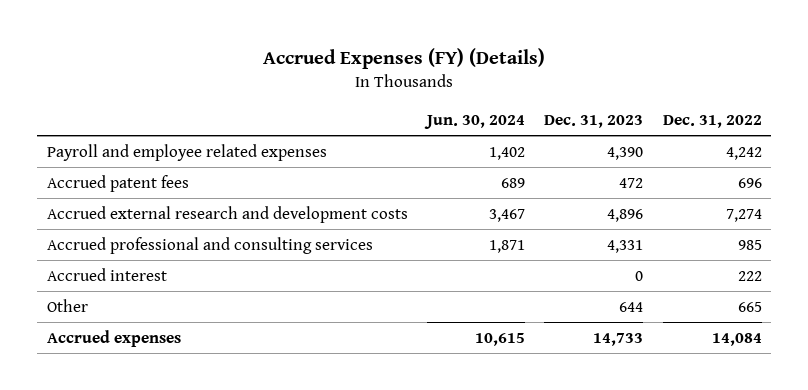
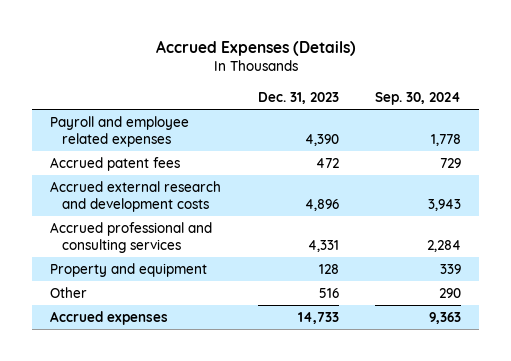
- Accrued Expenses (FY) (Details)
+ Accrued Expenses (Details)
- | Jun. 30, 2024 | Dec. 31, 2023 | Dec. 31, 2022
+ | Dec. 31, 2023 | Sep. 30, 2024
- Accrued interest | | 0 | 222
- Other | | 644 | 665
+ Property and equipment | 128 | 339
+ Other | 516 | 290

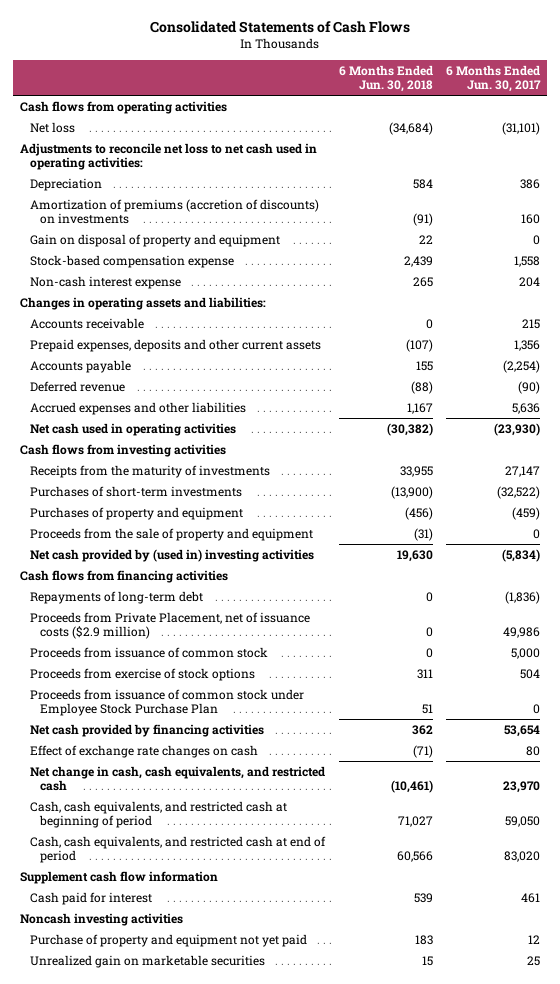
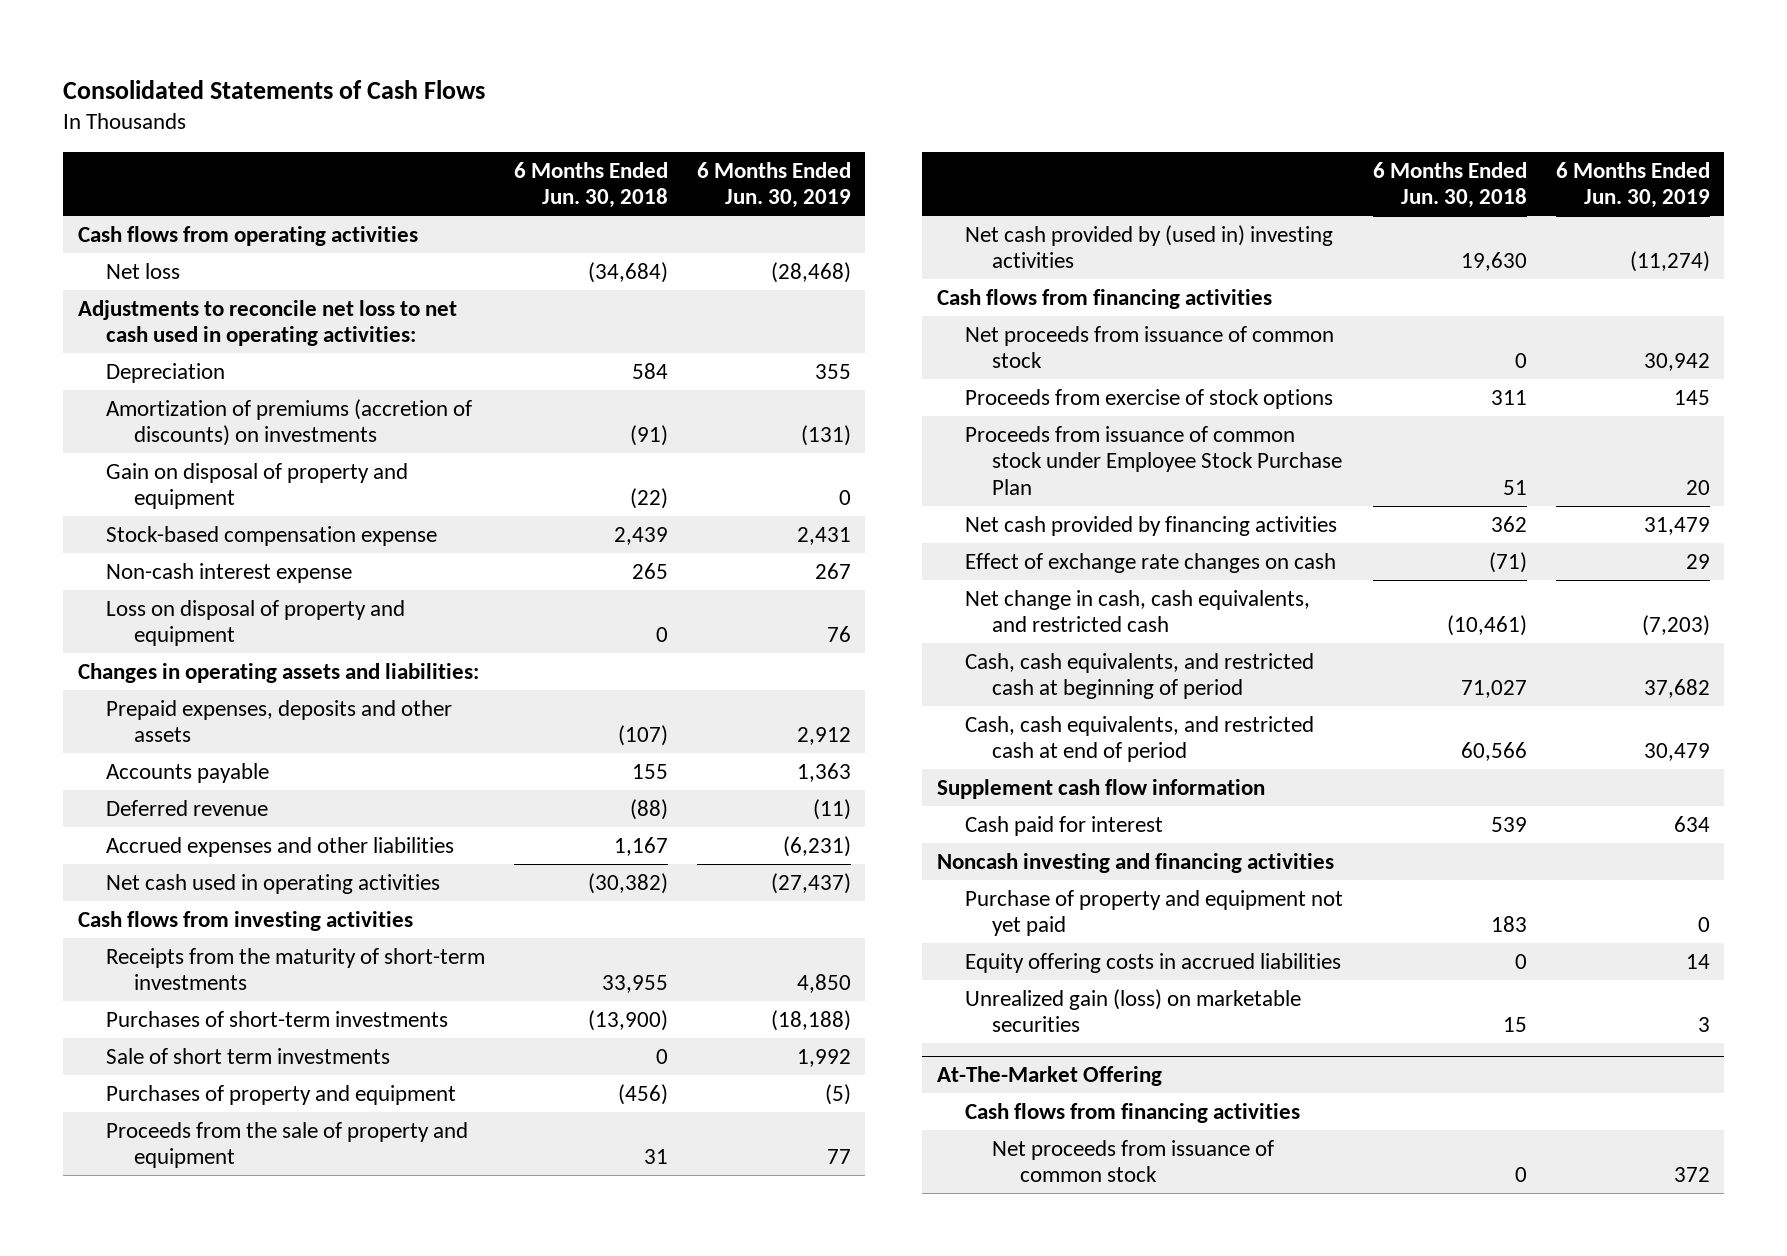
- | 6 Months Ended Jun. 30, 2018 | 6 Months Ended Jun. 30, 2017
+ | 6 Months Ended Jun. 30, 2018 | 6 Months Ended Jun. 30, 2019
- Gain on disposal of property and equipment | 22 | 0
+ Gain on disposal of property and equipment | (22) | 0
+ Loss on disposal of property and equipment | 0 | 76
- Accounts receivable | 0 | 215
- Prepaid expenses, deposits and other current assets | (107) | 1,356
+ Prepaid expenses, deposits and other assets | (107) | 2,912
- Receipts from the maturity of investments | 33,955 | 27,147
+ Receipts from the maturity of short-term investments | 33,955 | 4,850
+ Sale of short term investments | 0 | 1,992
- Proceeds from the sale of property and equipment | (31) | 0
+ Proceeds from the sale of property and equipment | 31 | 77
- Repayments of long-term debt | 0 | (1,836)
- Proceeds from Private Placement, net of issuance costs ($2.9 million) | 0 | 49,986
- Proceeds from issuance of common stock | 0 | 5,000
+ Net proceeds from issuance of common stock | 0 | 30,942
- Noncash investing activities
+ Noncash investing and financing activities
- Unrealized gain on marketable securities | 15 | 25
+ Equity offering costs in accrued liabilities | 0 | 14
+ Unrealized gain (loss) on marketable securities | 15 | 3
+ At-The-Market Offering
+ Cash flows from financing activities
+ Net proceeds from issuance of common stock | 0 | 372

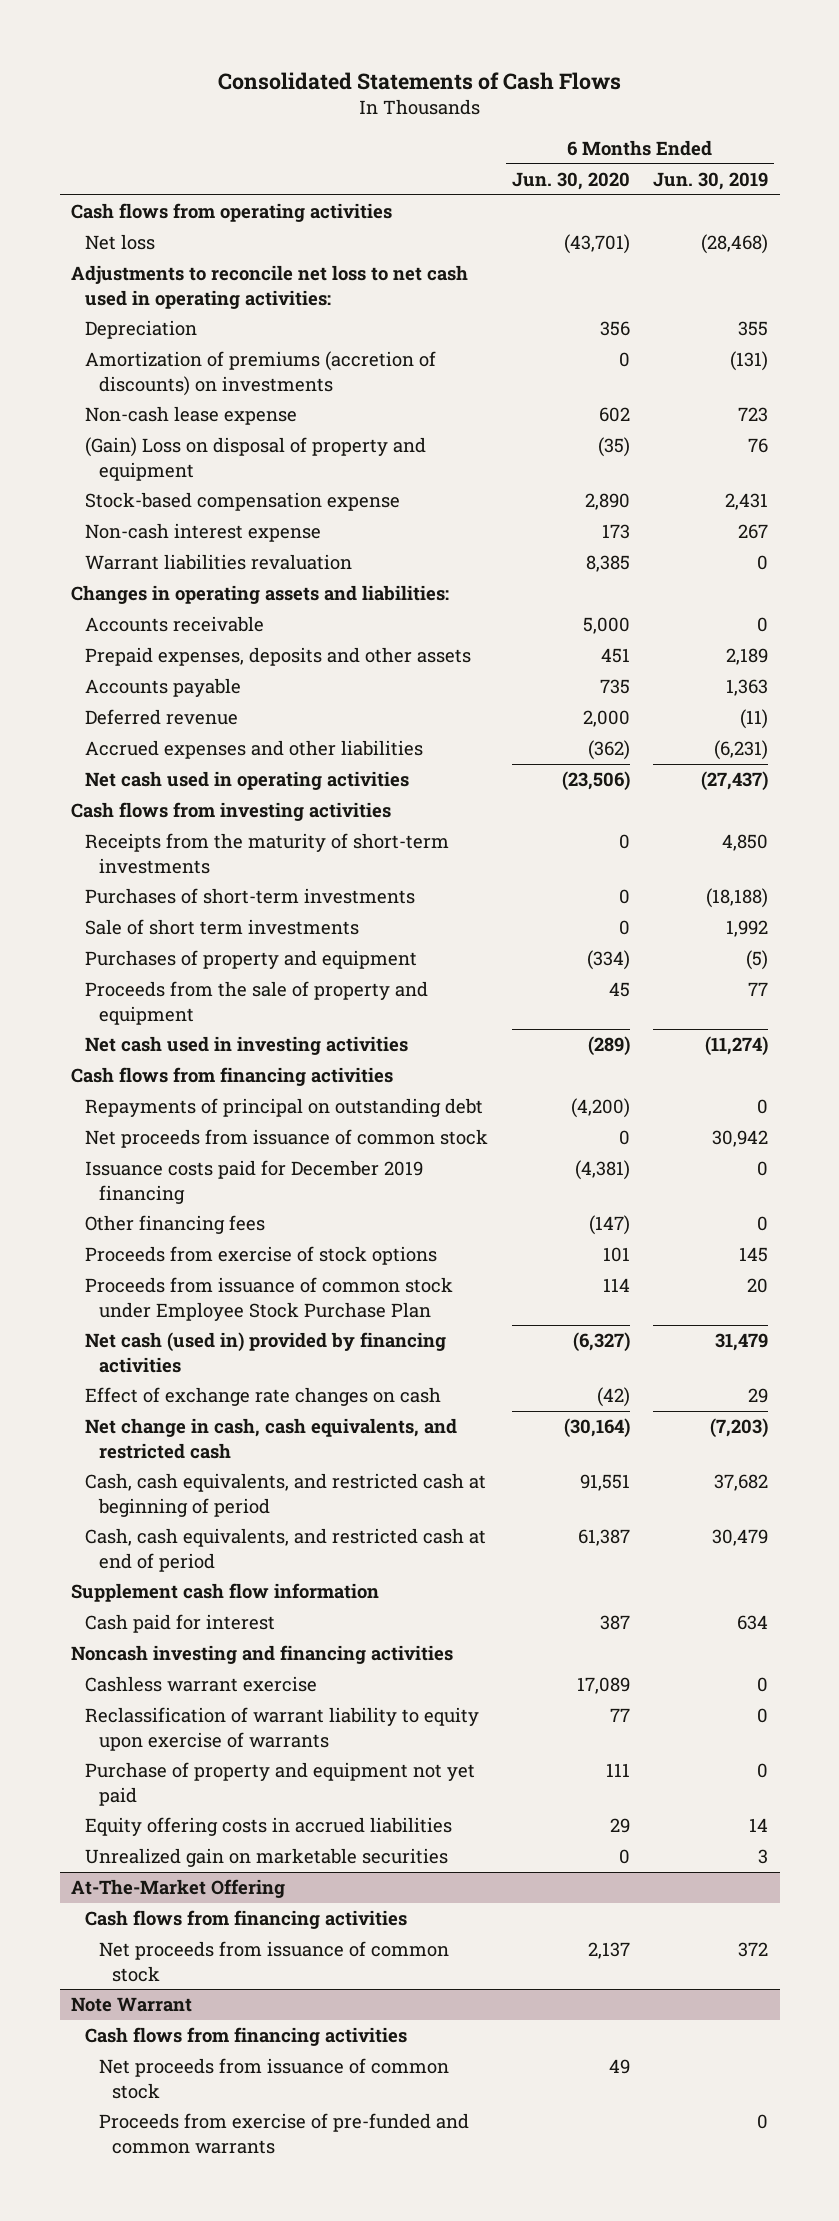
- | 6 Months Ended Jun. 30, 2018 | 6 Months Ended Jun. 30, 2019
+ | 6 Months Ended Jun. 30, 2020 | 6 Months Ended Jun. 30, 2019
- Gain on disposal of property and equipment | (22) | 0
+ Non-cash lease expense | 602 | 723
+ (Gain) Loss on disposal of property and equipment | (35) | 76
- Loss on disposal of property and equipment | 0 | 76
+ Warrant liabilities revaluation | 8,385 | 0
- Prepaid expenses, deposits and other assets | (107) | 2,912
+ Accounts receivable | 5,000 | 0
+ Prepaid expenses, deposits and other assets | 451 | 2,189
- Net cash provided by (used in) investing activities | 19,630 | (11,274)
+ Net cash used in investing activities | (289) | (11,274)
+ Repayments of principal on outstanding debt | (4,200) | 0
+ Issuance costs paid for December 2019 financing | (4,381) | 0
+ Other financing fees | (147) | 0
- Net cash provided by financing activities | 362 | 31,479
+ Net cash (used in) provided by financing activities | (6,327) | 31,479
+ Cashless warrant exercise | 17,089 | 0
+ Reclassification of warrant liability to equity upon exercise of warrants | 77 | 0
- Unrealized gain (loss) on marketable securities | 15 | 3
+ Unrealized gain on marketable securities | 0 | 3
+ Note Warrant
+ Cash flows from financing activities
+ Net proceeds from issuance of common stock | 49 |
+ Proceeds from exercise of pre-funded and common warrants | | 0

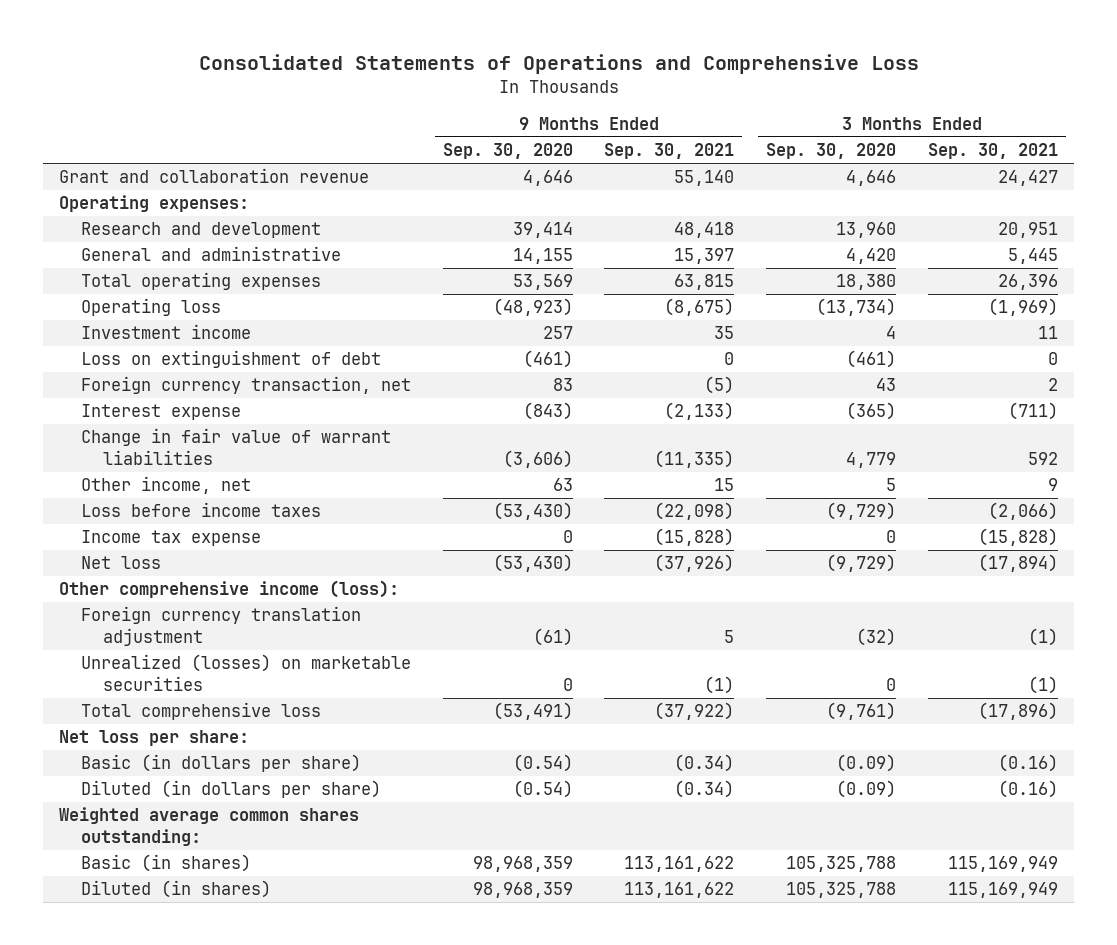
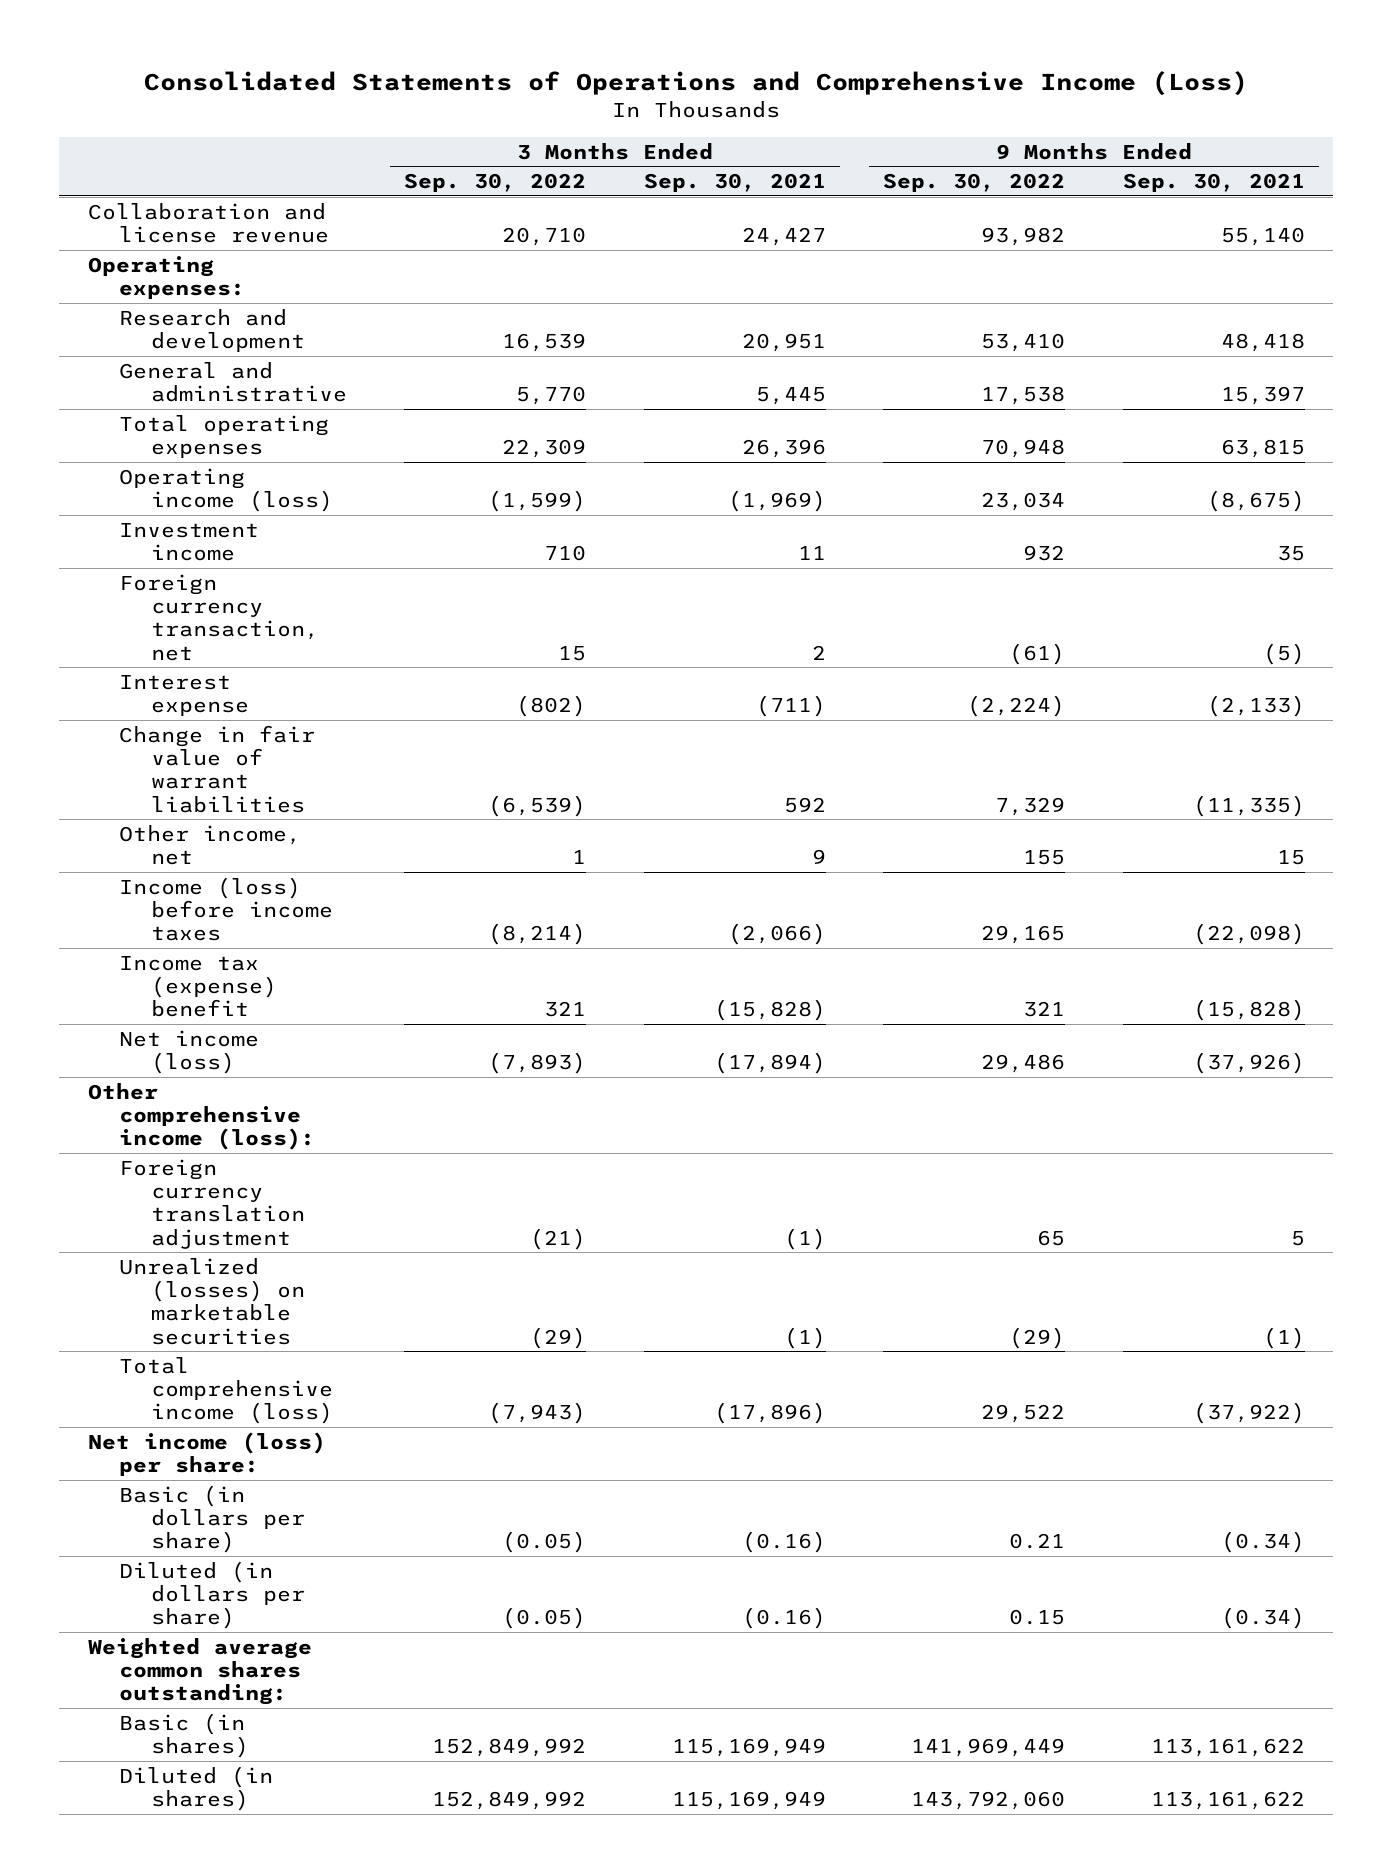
- Consolidated Statements of Operations and Comprehensive Loss
+ Consolidated Statements of Operations and Comprehensive Income (Loss)
- | 9 Months Ended Sep. 30, 2020 | 9 Months Ended Sep. 30, 2021 | 3 Months Ended Sep. 30, 2020 | 3 Months Ended Sep. 30, 2021
+ | 3 Months Ended Sep. 30, 2022 | 3 Months Ended Sep. 30, 2021 | 9 Months Ended Sep. 30, 2022 | 9 Months Ended Sep. 30, 2021
- Grant and collaboration revenue | 4,646 | 55,140 | 4,646 | 24,427
+ Collaboration and license revenue | 20,710 | 24,427 | 93,982 | 55,140
- Operating loss | (48,923) | (8,675) | (13,734) | (1,969)
+ Operating income (loss) | (1,599) | (1,969) | 23,034 | (8,675)
- Loss on extinguishment of debt | (461) | 0 | (461) | 0
- Loss before income taxes | (53,430) | (22,098) | (9,729) | (2,066)
- Income tax expense | 0 | (15,828) | 0 | (15,828)
- Net loss | (53,430) | (37,926) | (9,729) | (17,894)
+ Income (loss) before income taxes | (8,214) | (2,066) | 29,165 | (22,098)
+ Income tax (expense) benefit | 321 | (15,828) | 321 | (15,828)
+ Net income (loss) | (7,893) | (17,894) | 29,486 | (37,926)
- Total comprehensive loss | (53,491) | (37,922) | (9,761) | (17,896)
- Net loss per share:
+ Total comprehensive income (loss) | (7,943) | (17,896) | 29,522 | (37,922)
+ Net income (loss) per share:

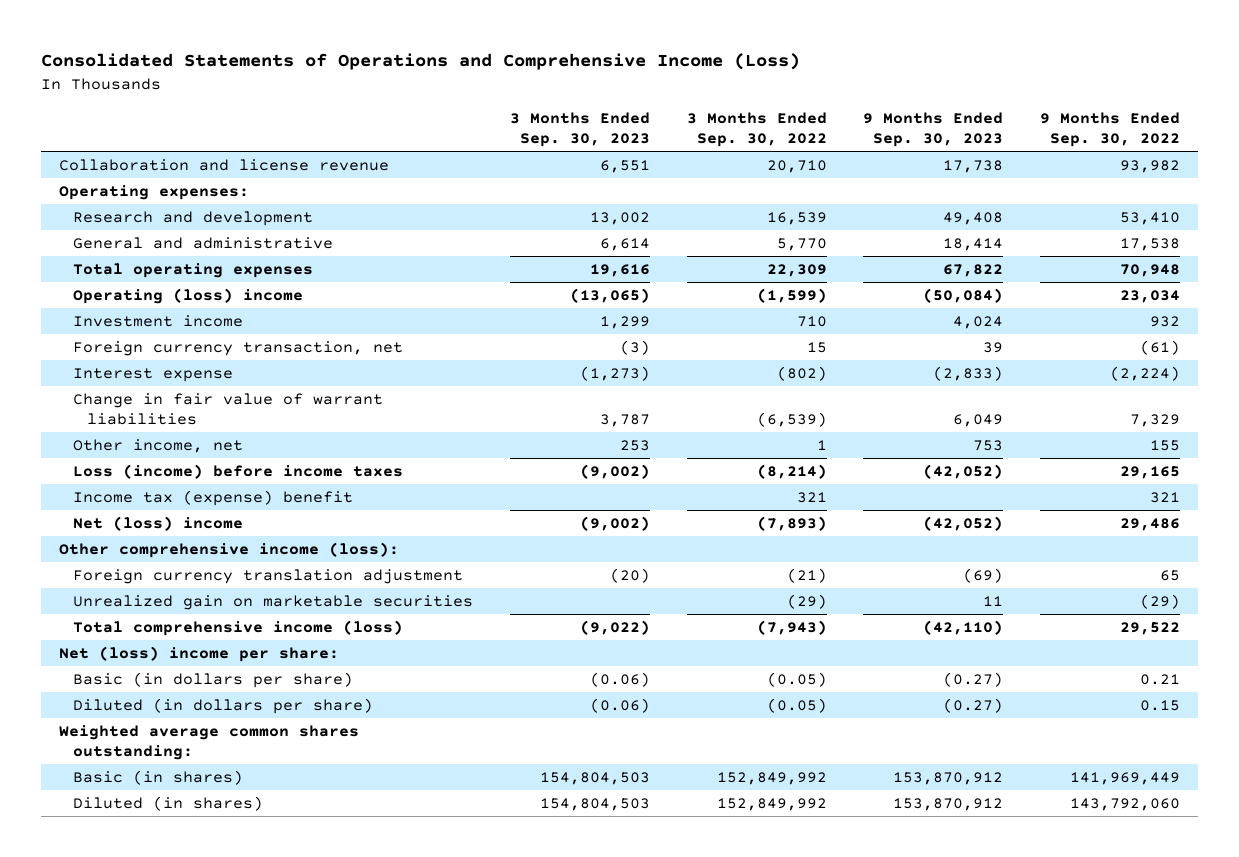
- | 3 Months Ended Sep. 30, 2022 | 3 Months Ended Sep. 30, 2021 | 9 Months Ended Sep. 30, 2022 | 9 Months Ended Sep. 30, 2021
+ | 3 Months Ended Sep. 30, 2023 | 3 Months Ended Sep. 30, 2022 | 9 Months Ended Sep. 30, 2023 | 9 Months Ended Sep. 30, 2022
- Operating income (loss) | (1,599) | (1,969) | 23,034 | (8,675)
+ Operating (loss) income | (13,065) | (1,599) | (50,084) | 23,034
- Income (loss) before income taxes | (8,214) | (2,066) | 29,165 | (22,098)
+ Loss (income) before income taxes | (9,002) | (8,214) | (42,052) | 29,165
- Net income (loss) | (7,893) | (17,894) | 29,486 | (37,926)
+ Net (loss) income | (9,002) | (7,893) | (42,052) | 29,486
- Unrealized (losses) on marketable securities | (29) | (1) | (29) | (1)
+ Unrealized gain on marketable securities | | (29) | 11 | (29)
- Net income (loss) per share:
+ Net (loss) income per share:

